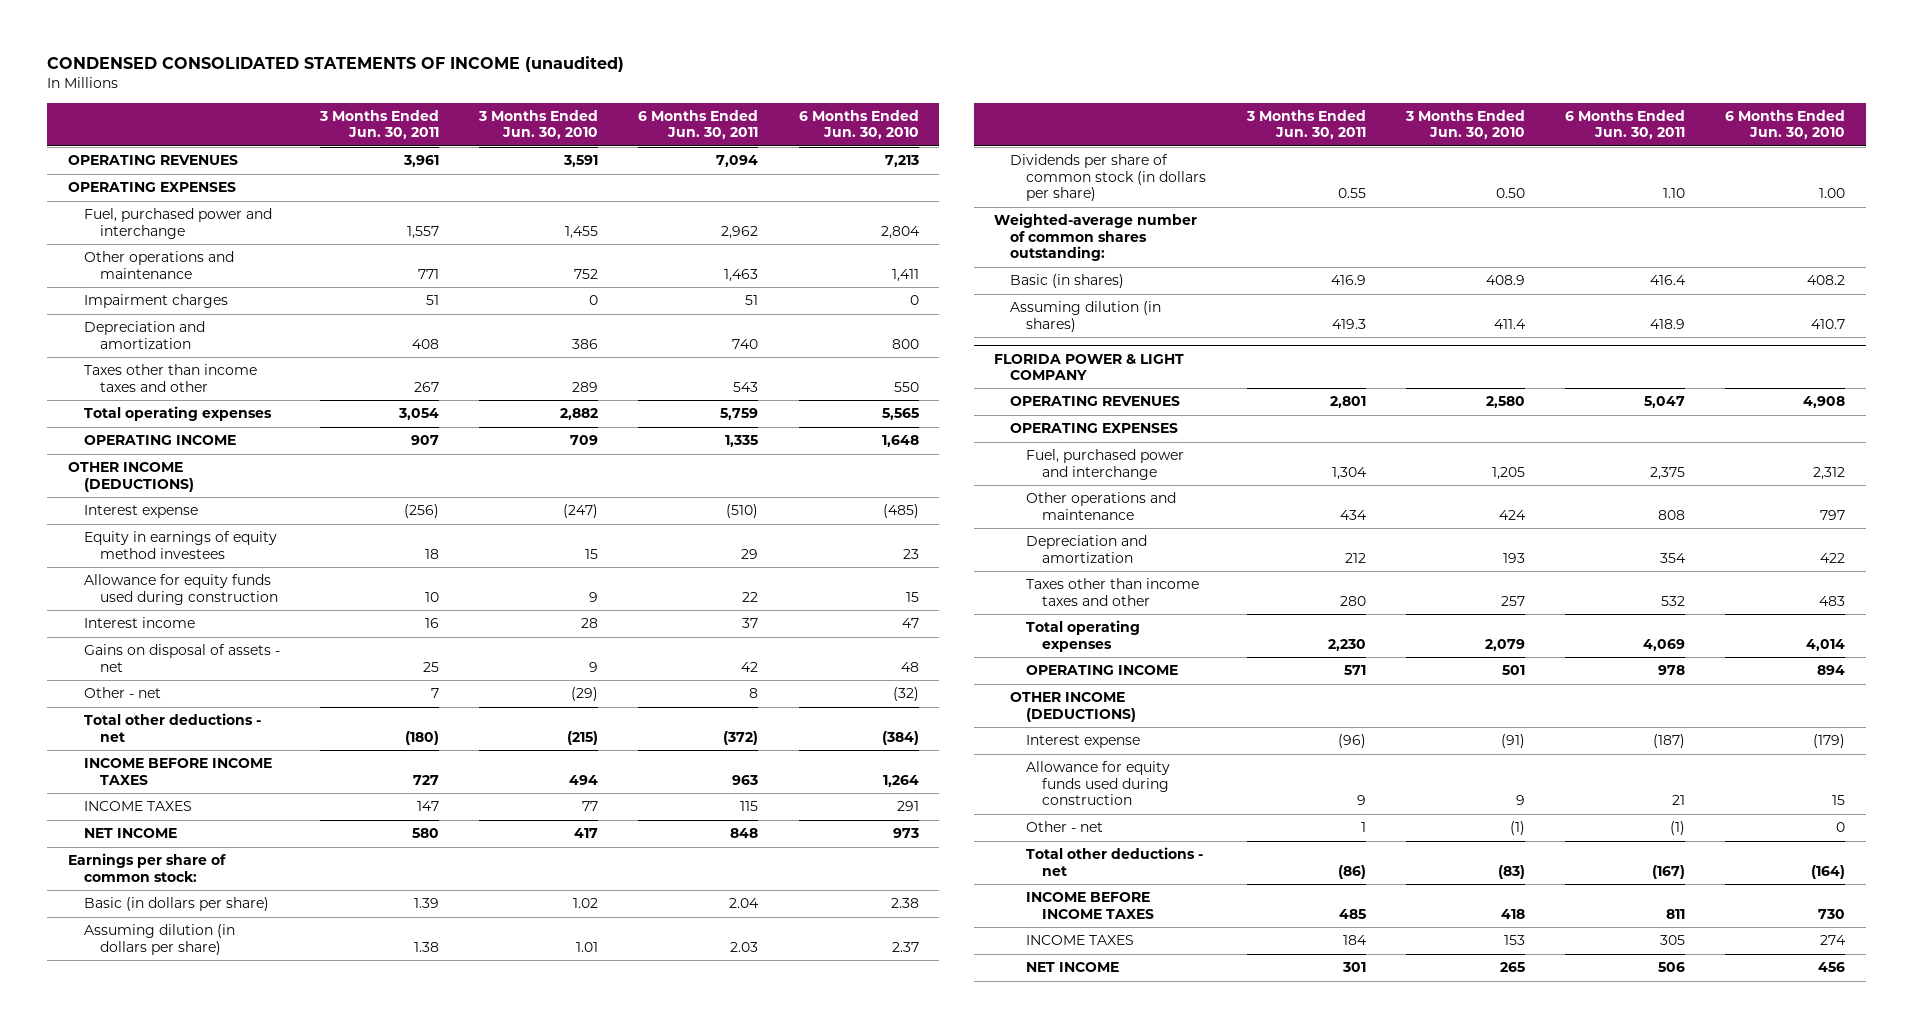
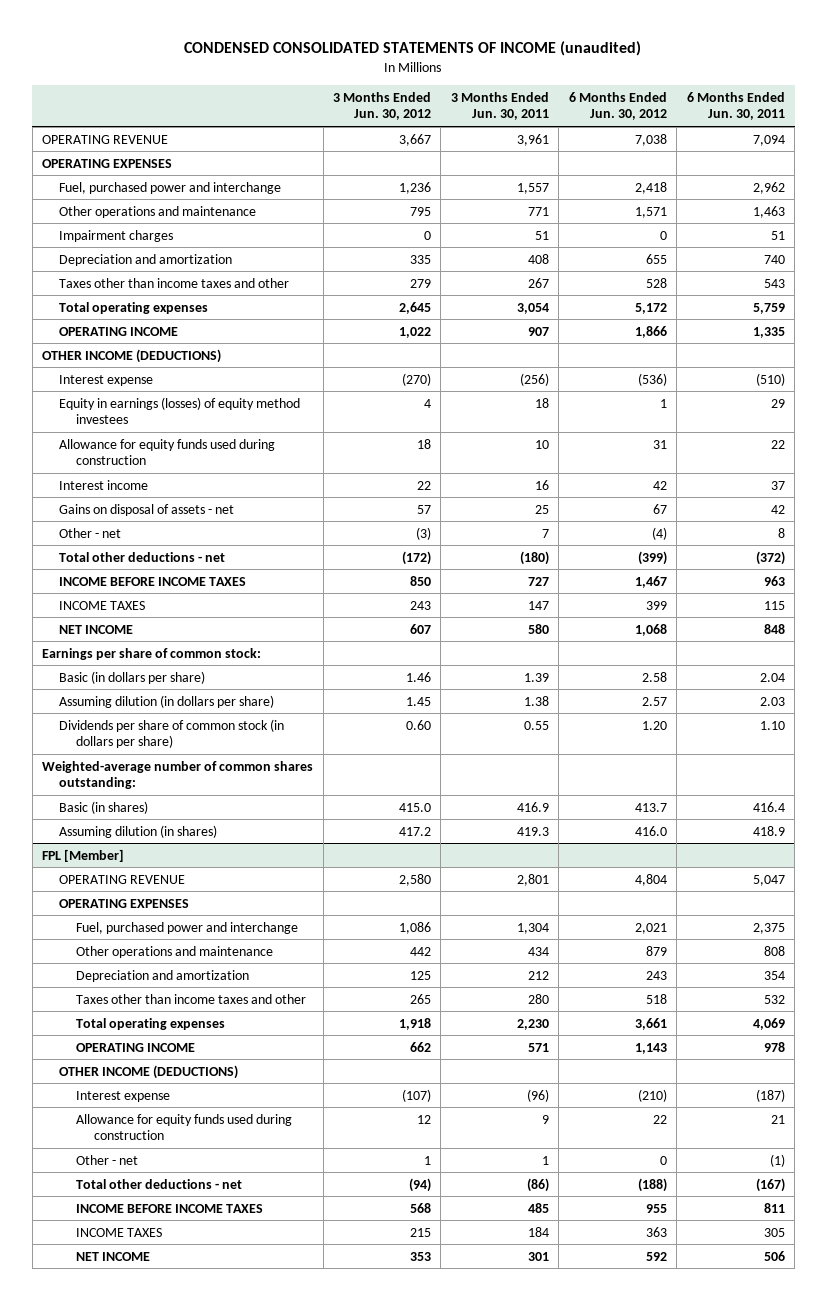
- | 3 Months Ended Jun. 30, 2011 | 3 Months Ended Jun. 30, 2010 | 6 Months Ended Jun. 30, 2011 | 6 Months Ended Jun. 30, 2010
+ | 3 Months Ended Jun. 30, 2012 | 3 Months Ended Jun. 30, 2011 | 6 Months Ended Jun. 30, 2012 | 6 Months Ended Jun. 30, 2011
- OPERATING REVENUES | 3,961 | 3,591 | 7,094 | 7,213
+ OPERATING REVENUE | 3,667 | 3,961 | 7,038 | 7,094
- Equity in earnings of equity method investees | 18 | 15 | 29 | 23
+ Equity in earnings (losses) of equity method investees | 4 | 18 | 1 | 29
- FLORIDA POWER & LIGHT COMPANY
- OPERATING REVENUES | 2,801 | 2,580 | 5,047 | 4,908
+ FPL [Member]
+ OPERATING REVENUE | 2,580 | 2,801 | 4,804 | 5,047

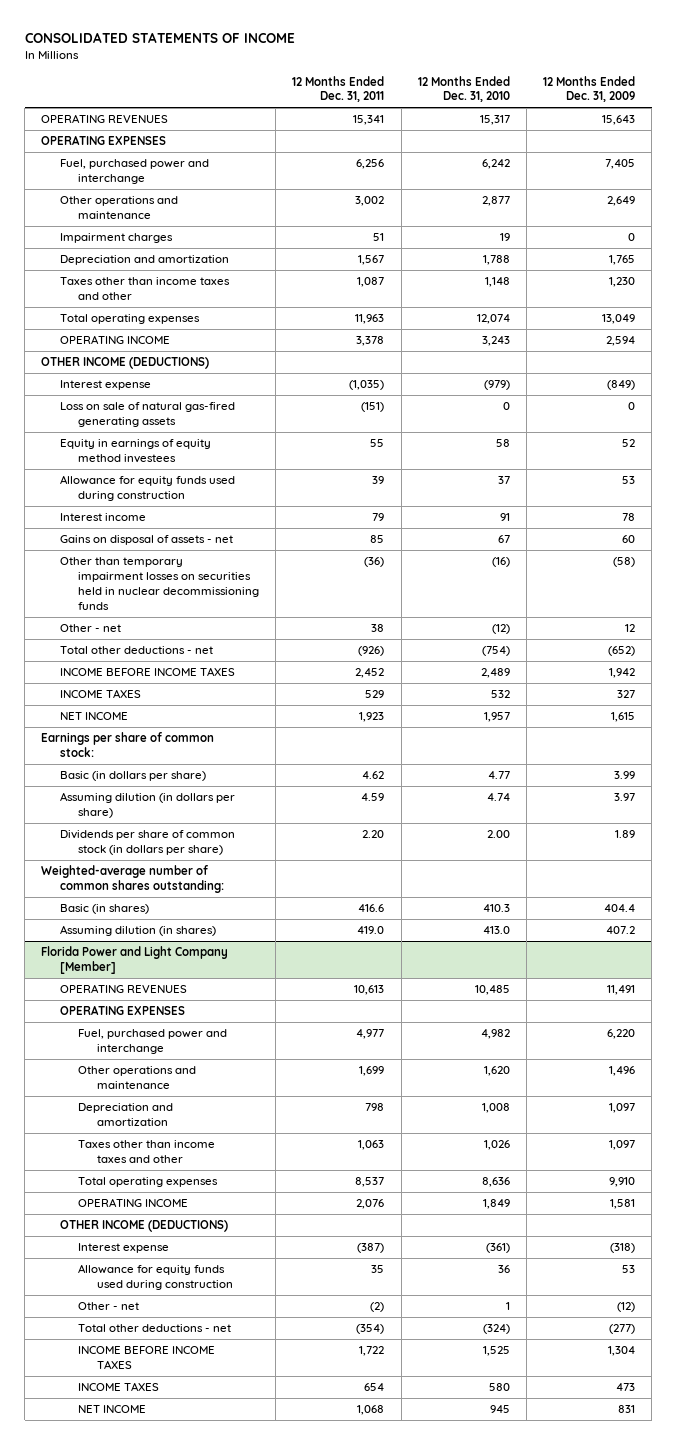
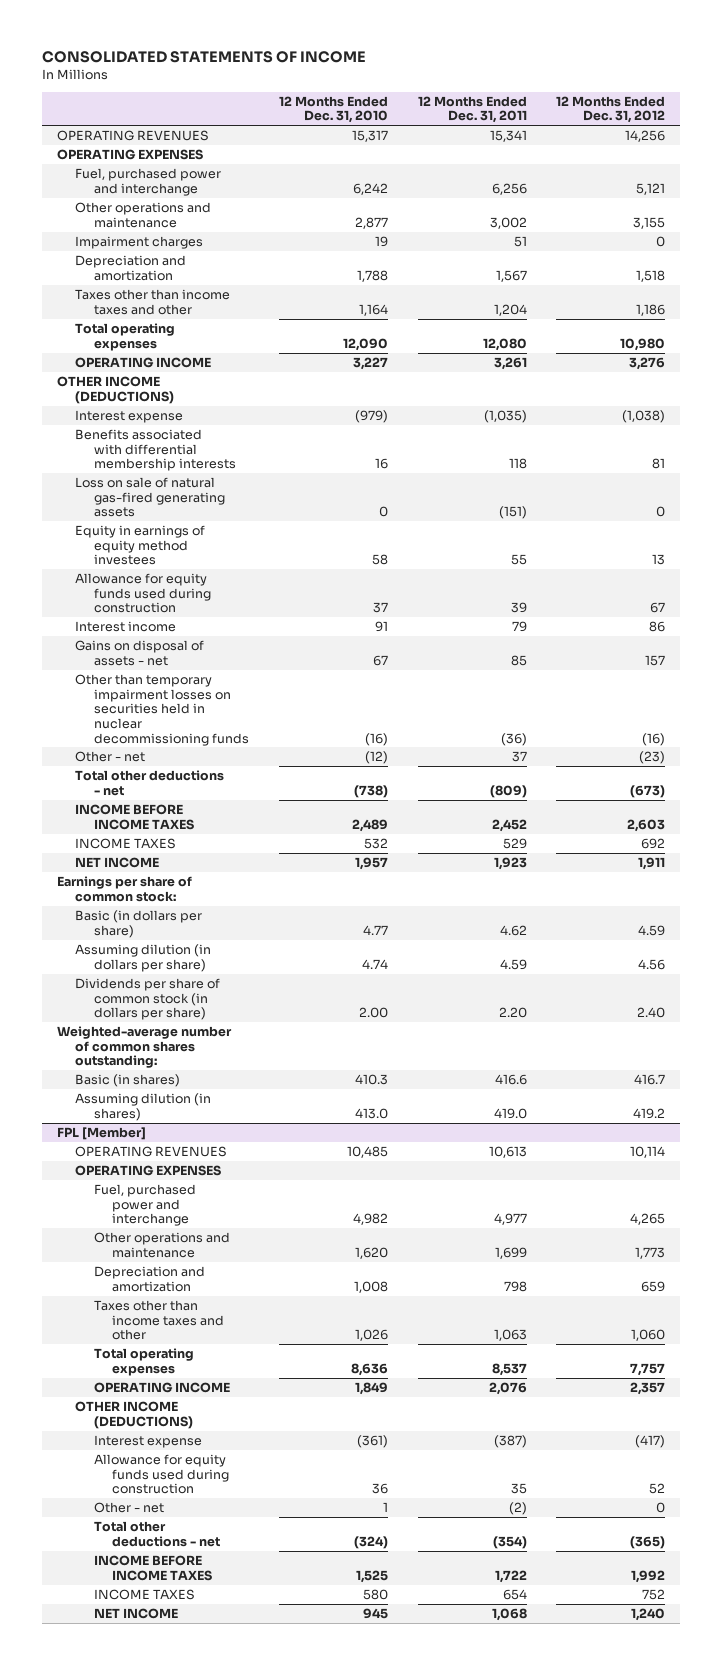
- | 12 Months Ended Dec. 31, 2011 | 12 Months Ended Dec. 31, 2010 | 12 Months Ended Dec. 31, 2009
+ | 12 Months Ended Dec. 31, 2010 | 12 Months Ended Dec. 31, 2011 | 12 Months Ended Dec. 31, 2012
- Taxes other than income taxes and other | 1,087 | 1,148 | 1,230
- Total operating expenses | 11,963 | 12,074 | 13,049
- OPERATING INCOME | 3,378 | 3,243 | 2,594
+ Taxes other than income taxes and other | 1,164 | 1,204 | 1,186
+ Total operating expenses | 12,090 | 12,080 | 10,980
+ OPERATING INCOME | 3,227 | 3,261 | 3,276
+ Benefits associated with differential membership interests | 16 | 118 | 81
- Other - net | 38 | (12) | 12
- Total other deductions - net | (926) | (754) | (652)
+ Other - net | (12) | 37 | (23)
+ Total other deductions - net | (738) | (809) | (673)
- Florida Power and Light Company [Member]
+ FPL [Member]

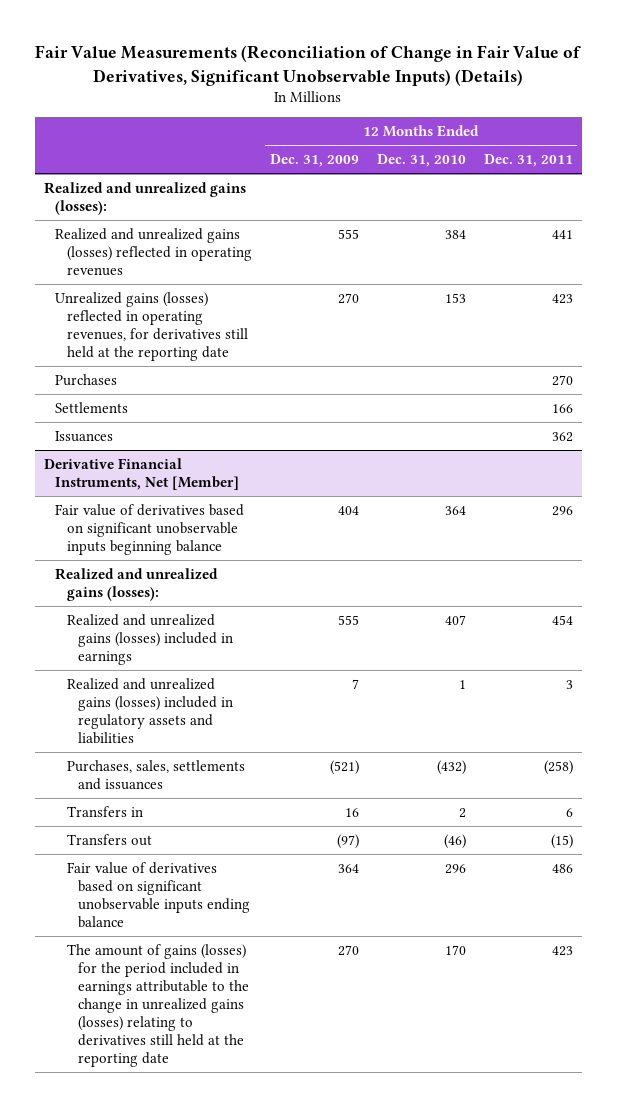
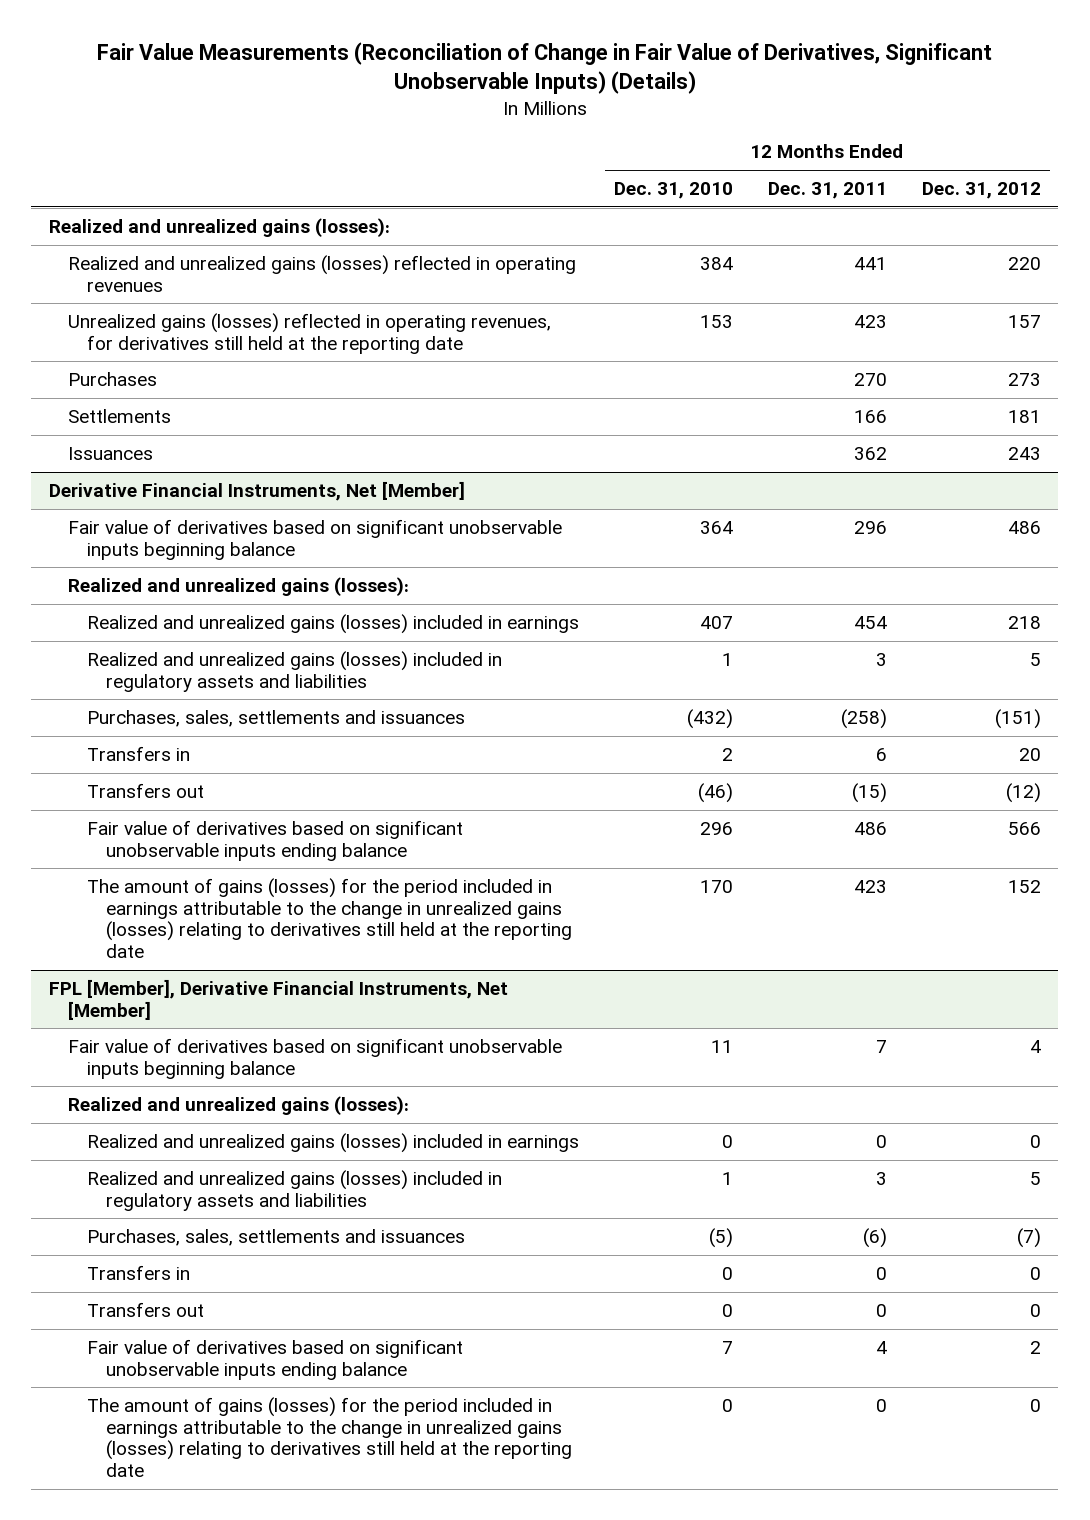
- | 12 Months Ended Dec. 31, 2009 | 12 Months Ended Dec. 31, 2010 | 12 Months Ended Dec. 31, 2011
+ | 12 Months Ended Dec. 31, 2010 | 12 Months Ended Dec. 31, 2011 | 12 Months Ended Dec. 31, 2012
+ FPL [Member], Derivative Financial Instruments, Net [Member]
+ Fair value of derivatives based on significant unobservable inputs beginning balance | 11 | 7 | 4
+ Realized and unrealized gains (losses):
+ Realized and unrealized gains (losses) included in earnings | 0 | 0 | 0
+ Realized and unrealized gains (losses) included in regulatory assets and liabilities | 1 | 3 | 5
+ Purchases, sales, settlements and issuances | (5) | (6) | (7)
+ Transfers in | 0 | 0 | 0
+ Transfers out | 0 | 0 | 0
+ Fair value of derivatives based on significant unobservable inputs ending balance | 7 | 4 | 2
+ The amount of gains (losses) for the period included in earnings attributable to the change in unrealized gains (losses) relating to derivatives still held at the reporting date | 0 | 0 | 0

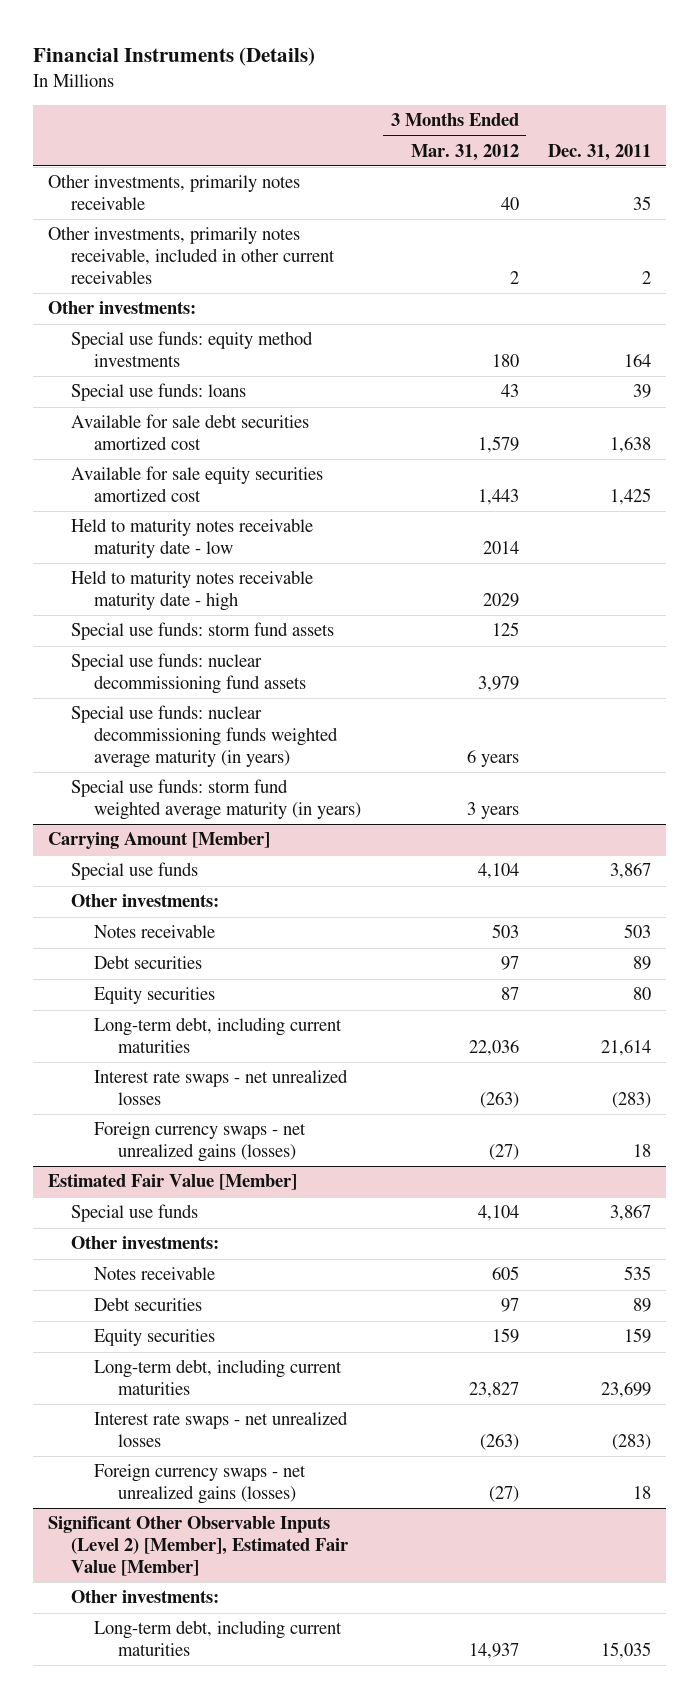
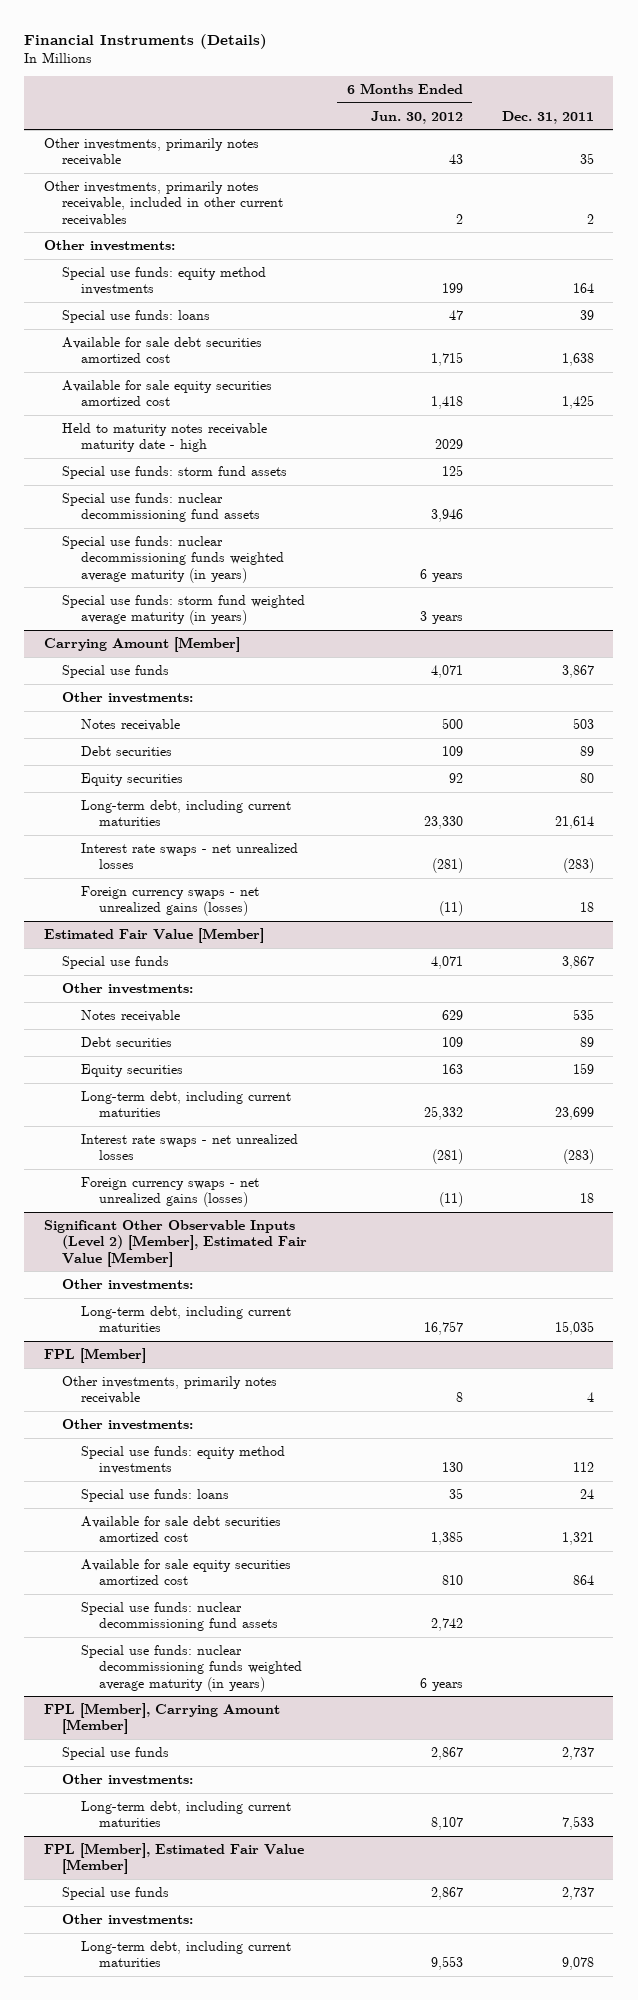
- | 3 Months Ended Mar. 31, 2012 | Dec. 31, 2011
+ | 6 Months Ended Jun. 30, 2012 | Dec. 31, 2011
- Held to maturity notes receivable maturity date - low | 2014 |
+ FPL [Member]
+ Other investments, primarily notes receivable | 8 | 4
+ Other investments:
+ Special use funds: equity method investments | 130 | 112
+ Special use funds: loans | 35 | 24
+ Available for sale debt securities amortized cost | 1,385 | 1,321
+ Available for sale equity securities amortized cost | 810 | 864
+ Special use funds: nuclear decommissioning fund assets | 2,742 |
+ Special use funds: nuclear decommissioning funds weighted average maturity (in years) | 6 years |
+ FPL [Member], Carrying Amount [Member]
+ Special use funds | 2,867 | 2,737
+ Other investments:
+ Long-term debt, including current maturities | 8,107 | 7,533
+ FPL [Member], Estimated Fair Value [Member]
+ Special use funds | 2,867 | 2,737
+ Other investments:
+ Long-term debt, including current maturities | 9,553 | 9,078

